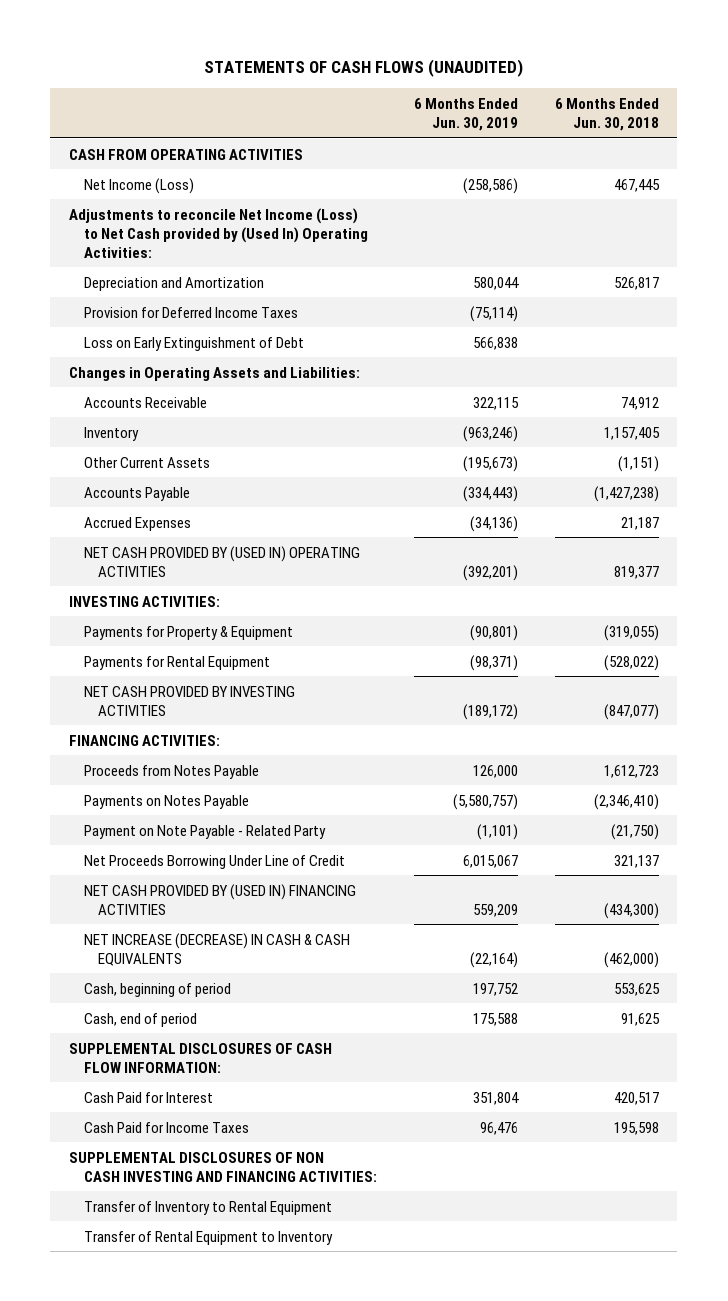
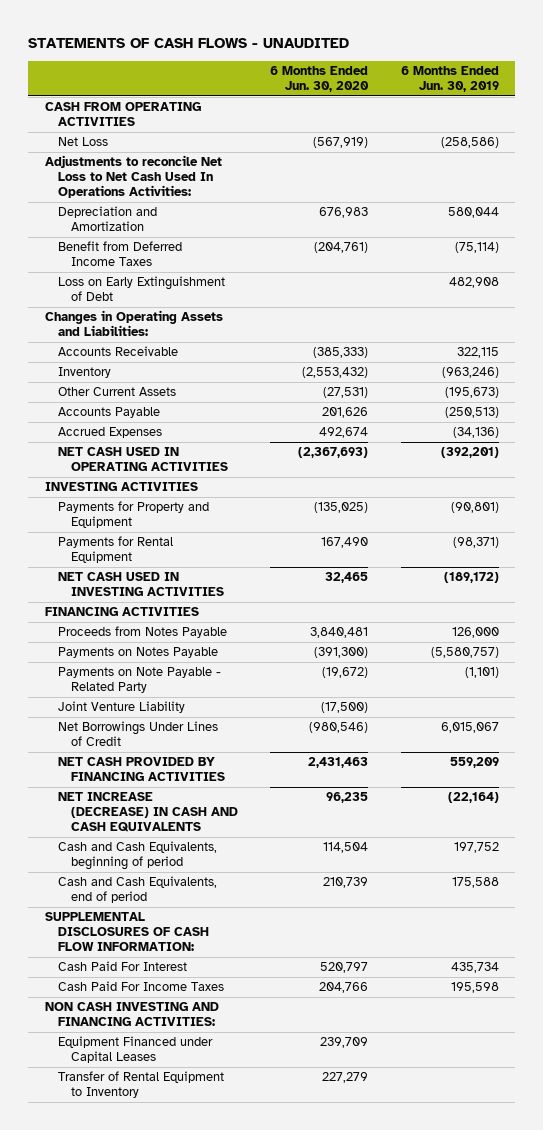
- STATEMENTS OF CASH FLOWS (UNAUDITED)
+ STATEMENTS OF CASH FLOWS - UNAUDITED
- | 6 Months Ended Jun. 30, 2019 | 6 Months Ended Jun. 30, 2018
+ | 6 Months Ended Jun. 30, 2020 | 6 Months Ended Jun. 30, 2019
- Net Income (Loss) | (258,586) | 467,445
- Adjustments to reconcile Net Income (Loss) to Net Cash provided by (Used In) Operating Activities:
+ Net Loss | (567,919) | (258,586)
+ Adjustments to reconcile Net Loss to Net Cash Used In Operations Activities:
- Provision for Deferred Income Taxes | (75,114) |
- Loss on Early Extinguishment of Debt | 566,838 |
+ Benefit from Deferred Income Taxes | (204,761) | (75,114)
+ Loss on Early Extinguishment of Debt | | 482,908
- Accounts Payable | (334,443) | (1,427,238)
+ Accounts Payable | 201,626 | (250,513)
- NET CASH PROVIDED BY (USED IN) OPERATING ACTIVITIES | (392,201) | 819,377
- INVESTING ACTIVITIES:
- Payments for Property & Equipment | (90,801) | (319,055)
+ NET CASH USED IN OPERATING ACTIVITIES | (2,367,693) | (392,201)
+ INVESTING ACTIVITIES
+ Payments for Property and Equipment | (135,025) | (90,801)
- NET CASH PROVIDED BY INVESTING ACTIVITIES | (189,172) | (847,077)
- FINANCING ACTIVITIES:
+ NET CASH USED IN INVESTING ACTIVITIES | 32,465 | (189,172)
+ FINANCING ACTIVITIES
- Payment on Note Payable - Related Party | (1,101) | (21,750)
- Net Proceeds Borrowing Under Line of Credit | 6,015,067 | 321,137
- NET CASH PROVIDED BY (USED IN) FINANCING ACTIVITIES | 559,209 | (434,300)
- NET INCREASE (DECREASE) IN CASH & CASH EQUIVALENTS | (22,164) | (462,000)
- Cash, beginning of period | 197,752 | 553,625
- Cash, end of period | 175,588 | 91,625
+ Payments on Note Payable - Related Party | (19,672) | (1,101)
+ Joint Venture Liability | (17,500) |
+ Net Borrowings Under Lines of Credit | (980,546) | 6,015,067
+ NET CASH PROVIDED BY FINANCING ACTIVITIES | 2,431,463 | 559,209
+ NET INCREASE (DECREASE) IN CASH AND CASH EQUIVALENTS | 96,235 | (22,164)
+ Cash and Cash Equivalents, beginning of period | 114,504 | 197,752
+ Cash and Cash Equivalents, end of period | 210,739 | 175,588
- Cash Paid for Interest | 351,804 | 420,517
- Cash Paid for Income Taxes | 96,476 | 195,598
- SUPPLEMENTAL DISCLOSURES OF NON CASH INVESTING AND FINANCING ACTIVITIES:
- Transfer of Inventory to Rental Equipment
+ Cash Paid For Interest | 520,797 | 435,734
+ Cash Paid For Income Taxes | 204,766 | 195,598
+ NON CASH INVESTING AND FINANCING ACTIVITIES:
+ Equipment Financed under Capital Leases | 239,709 |

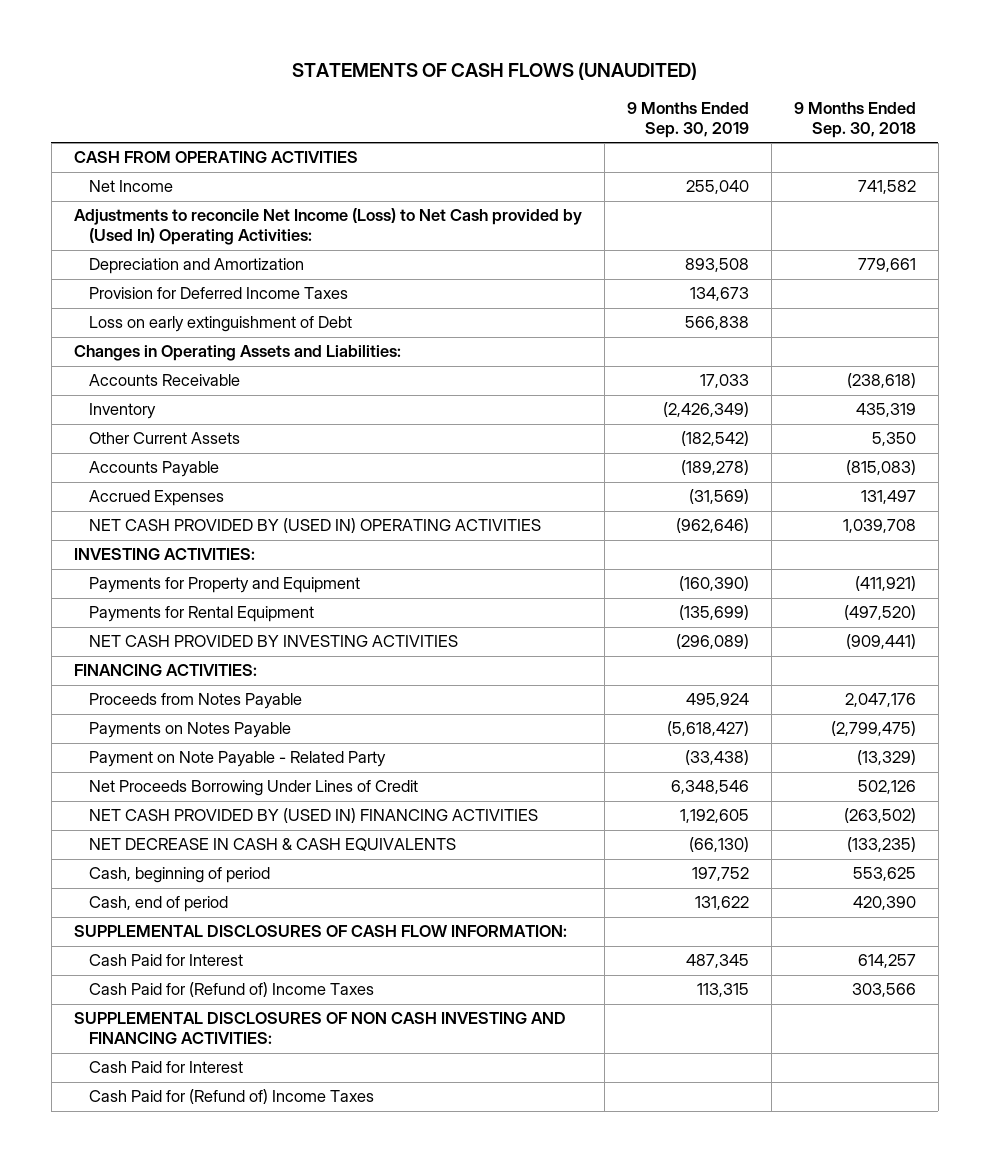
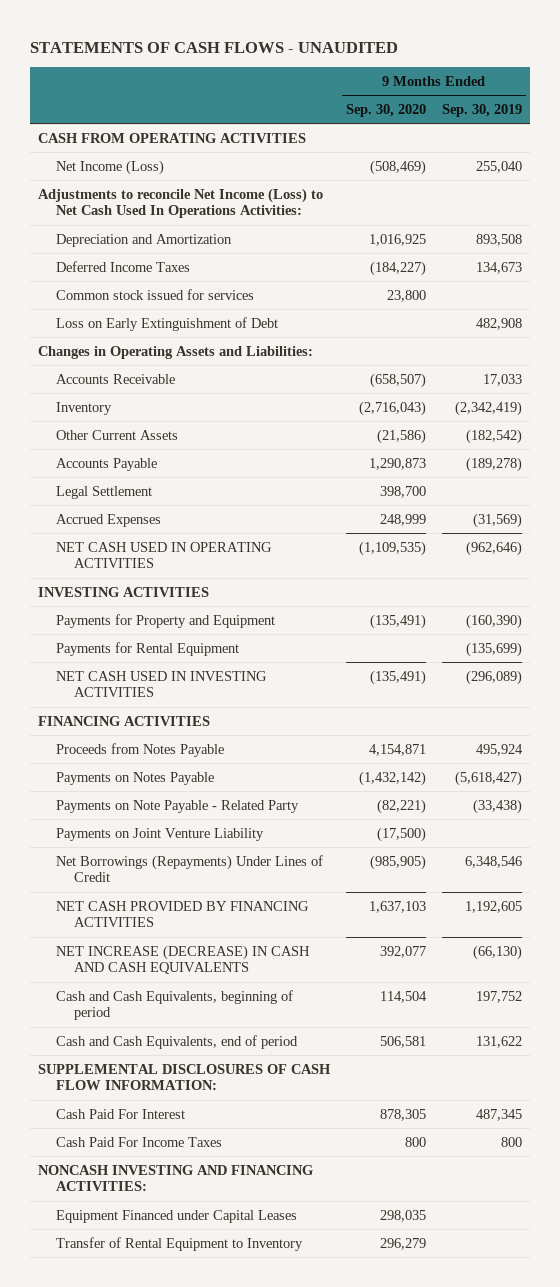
- STATEMENTS OF CASH FLOWS (UNAUDITED)
+ STATEMENTS OF CASH FLOWS - UNAUDITED
- | 9 Months Ended Sep. 30, 2019 | 9 Months Ended Sep. 30, 2018
+ | 9 Months Ended Sep. 30, 2020 | 9 Months Ended Sep. 30, 2019
- Net Income | 255,040 | 741,582
- Adjustments to reconcile Net Income (Loss) to Net Cash provided by (Used In) Operating Activities:
+ Net Income (Loss) | (508,469) | 255,040
+ Adjustments to reconcile Net Income (Loss) to Net Cash Used In Operations Activities:
- Provision for Deferred Income Taxes | 134,673 |
- Loss on early extinguishment of Debt | 566,838 |
+ Deferred Income Taxes | (184,227) | 134,673
+ Common stock issued for services | 23,800 |
+ Loss on Early Extinguishment of Debt | | 482,908
- Inventory | (2,426,349) | 435,319
+ Inventory | (2,716,043) | (2,342,419)
+ Legal Settlement | 398,700 |
- NET CASH PROVIDED BY (USED IN) OPERATING ACTIVITIES | (962,646) | 1,039,708
- INVESTING ACTIVITIES:
+ NET CASH USED IN OPERATING ACTIVITIES | (1,109,535) | (962,646)
+ INVESTING ACTIVITIES
- NET CASH PROVIDED BY INVESTING ACTIVITIES | (296,089) | (909,441)
- FINANCING ACTIVITIES:
+ NET CASH USED IN INVESTING ACTIVITIES | (135,491) | (296,089)
+ FINANCING ACTIVITIES
- Payment on Note Payable - Related Party | (33,438) | (13,329)
- Net Proceeds Borrowing Under Lines of Credit | 6,348,546 | 502,126
- NET CASH PROVIDED BY (USED IN) FINANCING ACTIVITIES | 1,192,605 | (263,502)
- NET DECREASE IN CASH & CASH EQUIVALENTS | (66,130) | (133,235)
- Cash, beginning of period | 197,752 | 553,625
- Cash, end of period | 131,622 | 420,390
+ Payments on Note Payable - Related Party | (82,221) | (33,438)
+ Payments on Joint Venture Liability | (17,500) |
+ Net Borrowings (Repayments) Under Lines of Credit | (985,905) | 6,348,546
+ NET CASH PROVIDED BY FINANCING ACTIVITIES | 1,637,103 | 1,192,605
+ NET INCREASE (DECREASE) IN CASH AND CASH EQUIVALENTS | 392,077 | (66,130)
+ Cash and Cash Equivalents, beginning of period | 114,504 | 197,752
+ Cash and Cash Equivalents, end of period | 506,581 | 131,622
- Cash Paid for Interest | 487,345 | 614,257
- Cash Paid for (Refund of) Income Taxes | 113,315 | 303,566
- SUPPLEMENTAL DISCLOSURES OF NON CASH INVESTING AND FINANCING ACTIVITIES:
- Cash Paid for Interest
- Cash Paid for (Refund of) Income Taxes
+ Cash Paid For Interest | 878,305 | 487,345
+ Cash Paid For Income Taxes | 800 | 800
+ NONCASH INVESTING AND FINANCING ACTIVITIES:
+ Equipment Financed under Capital Leases | 298,035 |
+ Transfer of Rental Equipment to Inventory | 296,279 |

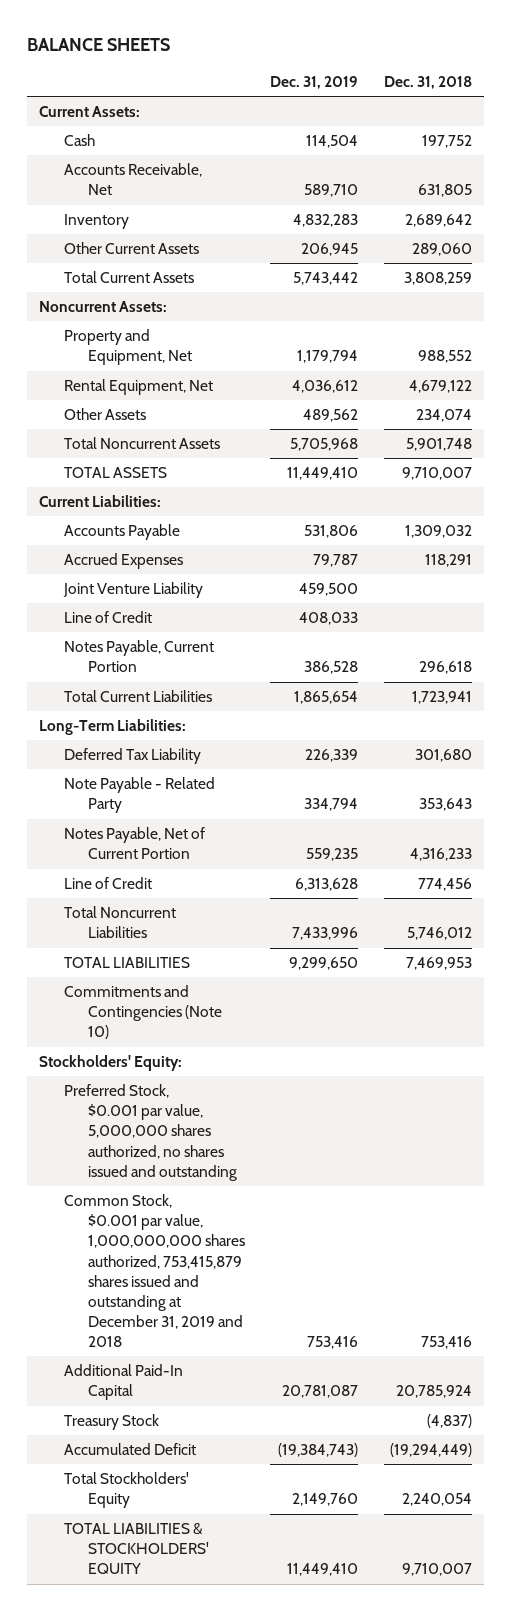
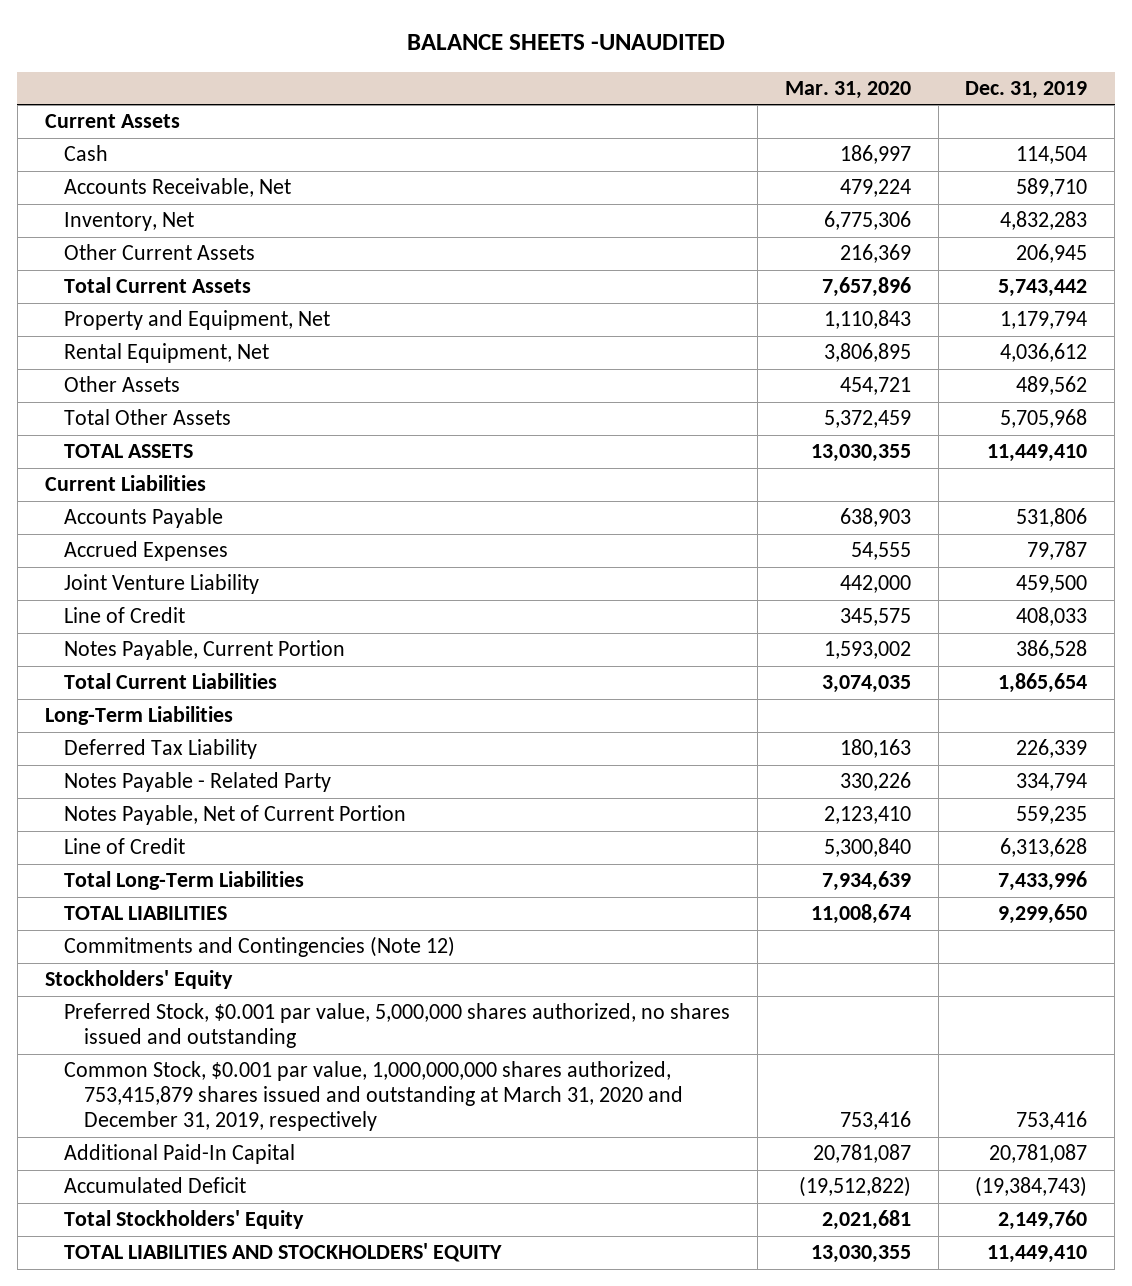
- BALANCE SHEETS
+ BALANCE SHEETS -UNAUDITED
- | Dec. 31, 2019 | Dec. 31, 2018
+ | Mar. 31, 2020 | Dec. 31, 2019
- Current Assets:
+ Current Assets
- Inventory | 4,832,283 | 2,689,642
+ Inventory, Net | 6,775,306 | 4,832,283
- Noncurrent Assets:
- Total Noncurrent Assets | 5,705,968 | 5,901,748
+ Total Other Assets | 5,372,459 | 5,705,968
- Current Liabilities:
+ Current Liabilities
- Long-Term Liabilities:
+ Long-Term Liabilities
- Note Payable - Related Party | 334,794 | 353,643
+ Notes Payable - Related Party | 330,226 | 334,794
- Total Noncurrent Liabilities | 7,433,996 | 5,746,012
+ Total Long-Term Liabilities | 7,934,639 | 7,433,996
- Commitments and Contingencies (Note 10)
- Stockholders' Equity:
+ Commitments and Contingencies (Note 12)
+ Stockholders' Equity
- Common Stock, $0.001 par value, 1,000,000,000 shares authorized, 753,415,879 shares issued and outstanding at December 31, 2019 and 2018 | 753,416 | 753,416
+ Common Stock, $0.001 par value, 1,000,000,000 shares authorized, 753,415,879 shares issued and outstanding at March 31, 2020 and December 31, 2019, respectively | 753,416 | 753,416
- Treasury Stock | | (4,837)
- TOTAL LIABILITIES & STOCKHOLDERS' EQUITY | 11,449,410 | 9,710,007
+ TOTAL LIABILITIES AND STOCKHOLDERS' EQUITY | 13,030,355 | 11,449,410

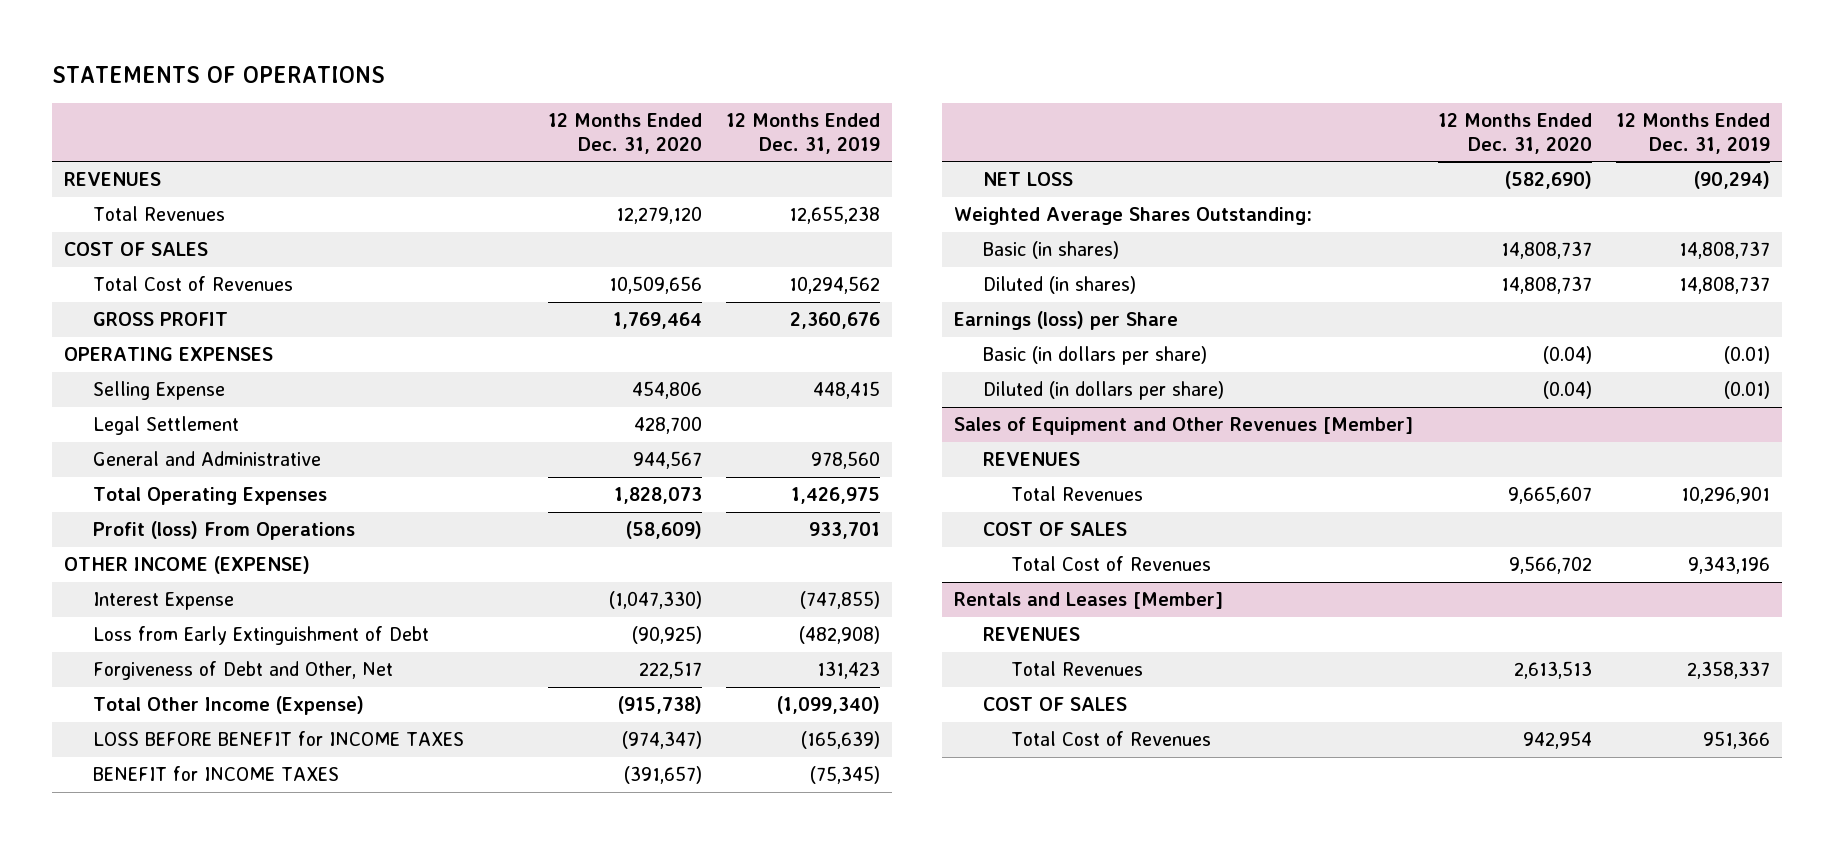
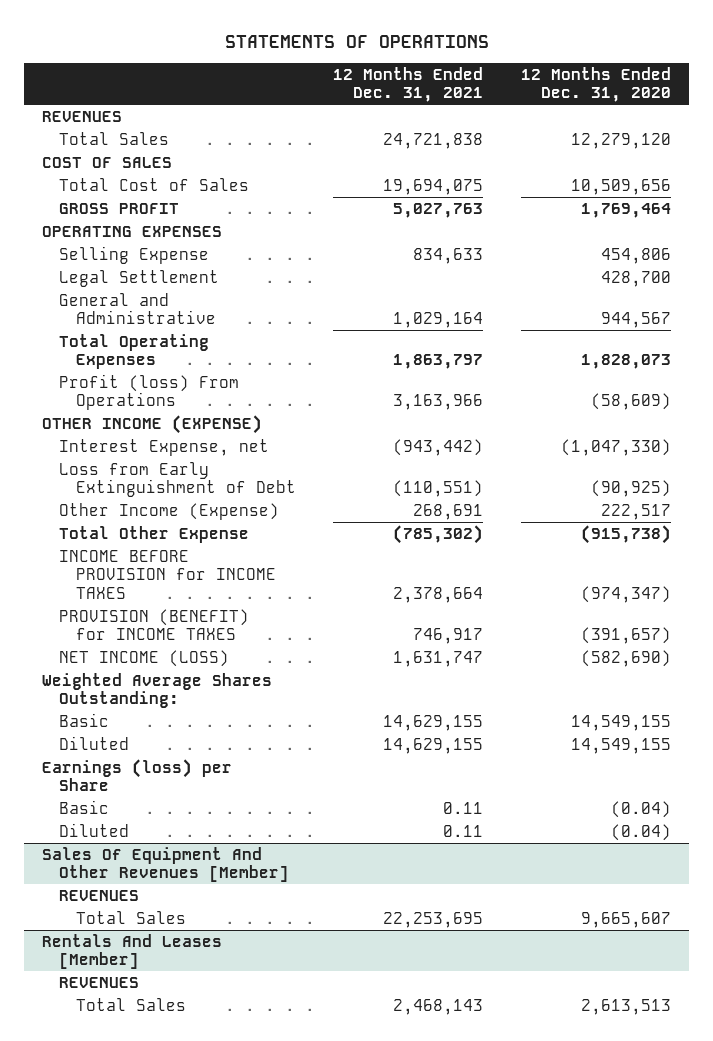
- | 12 Months Ended Dec. 31, 2020 | 12 Months Ended Dec. 31, 2019
+ | 12 Months Ended Dec. 31, 2021 | 12 Months Ended Dec. 31, 2020
- Total Revenues | 12,279,120 | 12,655,238
+ Total Sales | 24,721,838 | 12,279,120
- Total Cost of Revenues | 10,509,656 | 10,294,562
+ Total Cost of Sales | 19,694,075 | 10,509,656
- Interest Expense | (1,047,330) | (747,855)
+ Interest Expense, net | (943,442) | (1,047,330)
- Forgiveness of Debt and Other, Net | 222,517 | 131,423
- Total Other Income (Expense) | (915,738) | (1,099,340)
- LOSS BEFORE BENEFIT for INCOME TAXES | (974,347) | (165,639)
- BENEFIT for INCOME TAXES | (391,657) | (75,345)
- NET LOSS | (582,690) | (90,294)
+ Other Income (Expense) | 268,691 | 222,517
+ Total Other Expense | (785,302) | (915,738)
+ INCOME BEFORE PROVISION for INCOME TAXES | 2,378,664 | (974,347)
+ PROVISION (BENEFIT) for INCOME TAXES | 746,917 | (391,657)
+ NET INCOME (LOSS) | 1,631,747 | (582,690)
- Basic (in shares) | 14,808,737 | 14,808,737
- Diluted (in shares) | 14,808,737 | 14,808,737
+ Basic | 14,629,155 | 14,549,155
+ Diluted | 14,629,155 | 14,549,155
- Basic (in dollars per share) | (0.04) | (0.01)
- Diluted (in dollars per share) | (0.04) | (0.01)
- Sales of Equipment and Other Revenues [Member]
+ Basic | 0.11 | (0.04)
+ Diluted | 0.11 | (0.04)
+ Sales Of Equipment And Other Revenues [Member]
- Total Revenues | 9,665,607 | 10,296,901
- COST OF SALES
- Total Cost of Revenues | 9,566,702 | 9,343,196
- Rentals and Leases [Member]
+ Total Sales | 22,253,695 | 9,665,607
+ Rentals And Leases [Member]
- Total Revenues | 2,613,513 | 2,358,337
- COST OF SALES
- Total Cost of Revenues | 942,954 | 951,366
+ Total Sales | 2,468,143 | 2,613,513

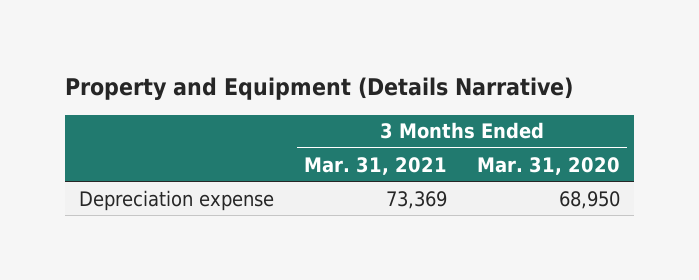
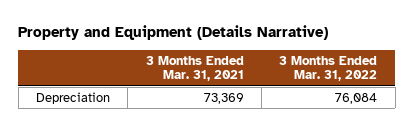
- | 3 Months Ended Mar. 31, 2021 | 3 Months Ended Mar. 31, 2020
+ | 3 Months Ended Mar. 31, 2021 | 3 Months Ended Mar. 31, 2022
- Depreciation expense | 73,369 | 68,950
+ Depreciation | 73,369 | 76,084

